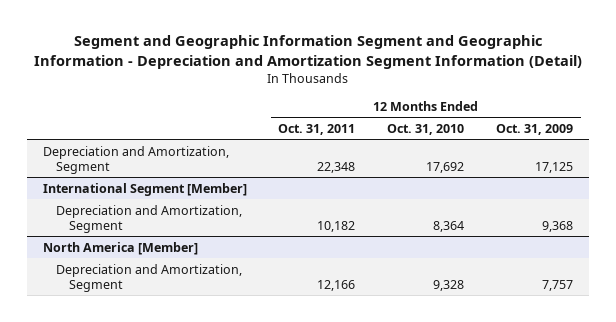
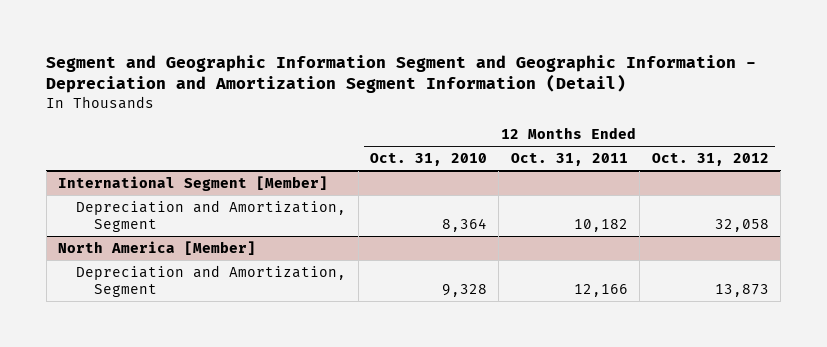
- | 12 Months Ended Oct. 31, 2011 | 12 Months Ended Oct. 31, 2010 | 12 Months Ended Oct. 31, 2009
+ | 12 Months Ended Oct. 31, 2010 | 12 Months Ended Oct. 31, 2011 | 12 Months Ended Oct. 31, 2012
- Depreciation and Amortization, Segment | 22,348 | 17,692 | 17,125

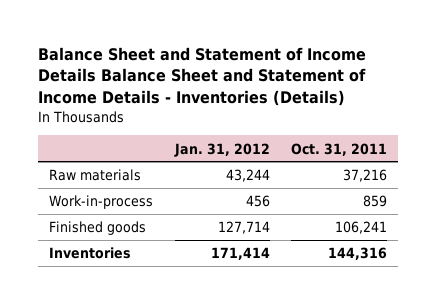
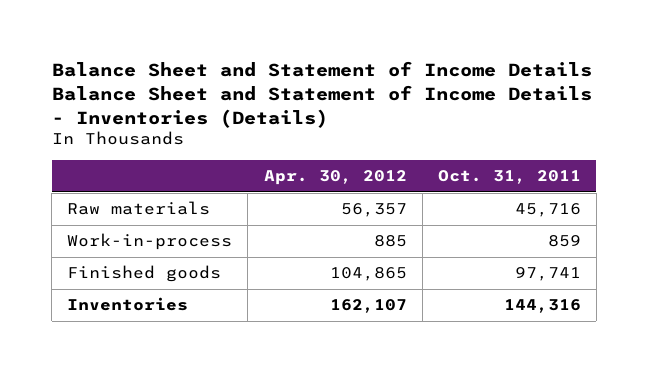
- | Jan. 31, 2012 | Oct. 31, 2011
+ | Apr. 30, 2012 | Oct. 31, 2011
- Raw materials | 43,244 | 37,216
+ Raw materials | 56,357 | 45,716
- Finished goods | 127,714 | 106,241
+ Finished goods | 104,865 | 97,741

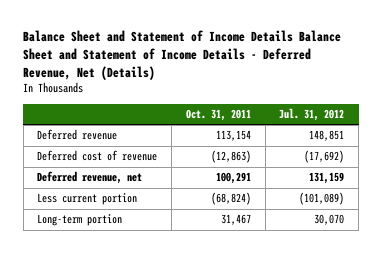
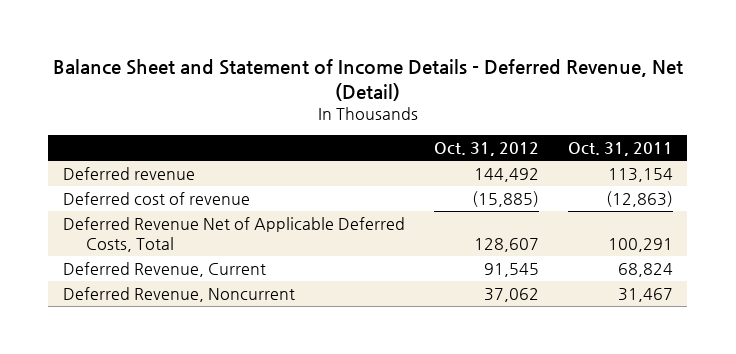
- Balance Sheet and Statement of Income Details Balance Sheet and Statement of Income Details - Deferred Revenue, Net (Details)
+ Balance Sheet and Statement of Income Details - Deferred Revenue, Net (Detail)
- | Oct. 31, 2011 | Jul. 31, 2012
+ | Oct. 31, 2012 | Oct. 31, 2011
- Deferred revenue, net | 100,291 | 131,159
- Less current portion | (68,824) | (101,089)
- Long-term portion | 31,467 | 30,070
+ Deferred Revenue Net of Applicable Deferred Costs, Total | 128,607 | 100,291
+ Deferred Revenue, Current | 91,545 | 68,824
+ Deferred Revenue, Noncurrent | 37,062 | 31,467

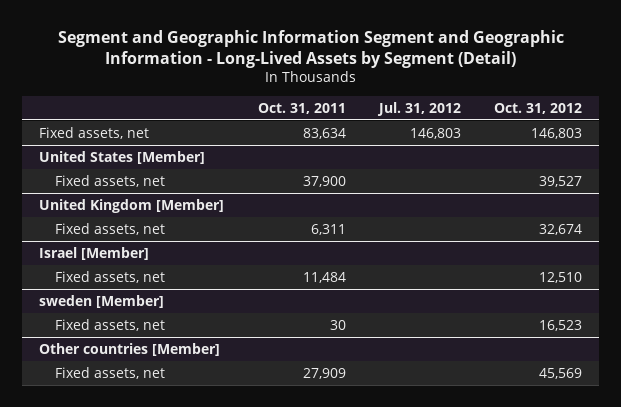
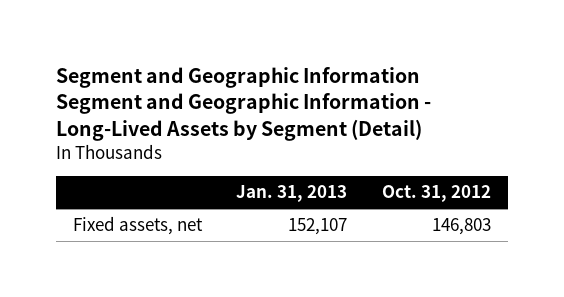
- | Oct. 31, 2011 | Jul. 31, 2012 | Oct. 31, 2012
+ | Jan. 31, 2013 | Oct. 31, 2012
- United States [Member]
- Fixed assets, net | 37,900 | | 39,527
- United Kingdom [Member]
- Fixed assets, net | 6,311 | | 32,674
- Israel [Member]
- Fixed assets, net | 11,484 | | 12,510
- sweden [Member]
- Fixed assets, net | 30 | | 16,523
- Other countries [Member]
- Fixed assets, net | 27,909 | | 45,569

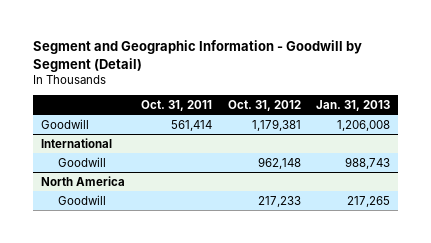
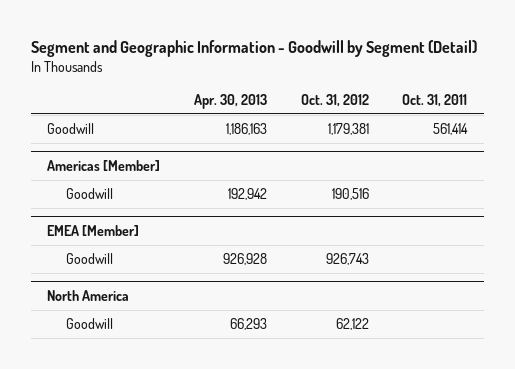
- | Oct. 31, 2011 | Oct. 31, 2012 | Jan. 31, 2013
+ | Apr. 30, 2013 | Oct. 31, 2012 | Oct. 31, 2011
- International
- Goodwill | | 962,148 | 988,743
+ Americas [Member]
+ Goodwill | 192,942 | 190,516 |
+ EMEA [Member]
+ Goodwill | 926,928 | 926,743 |
@ North America
- Goodwill | | 217,233 | 217,265
+ Goodwill | 66,293 | 62,122 |

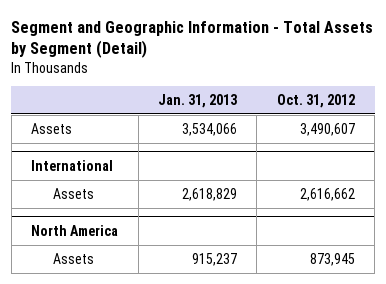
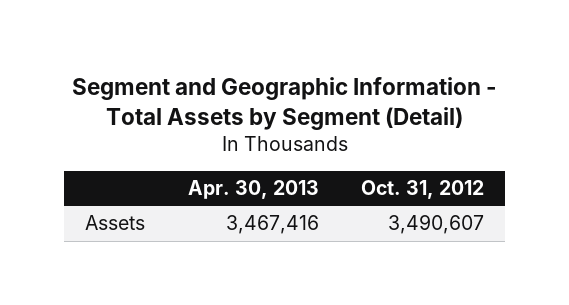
- | Jan. 31, 2013 | Oct. 31, 2012
+ | Apr. 30, 2013 | Oct. 31, 2012
- International
- Assets | 2,618,829 | 2,616,662
- North America
- Assets | 915,237 | 873,945

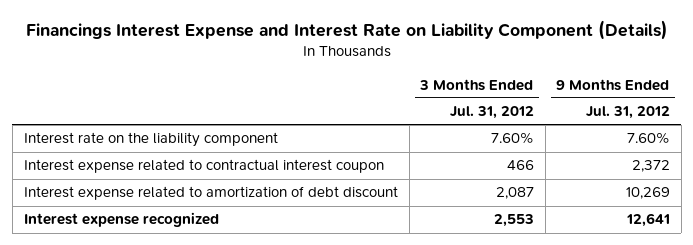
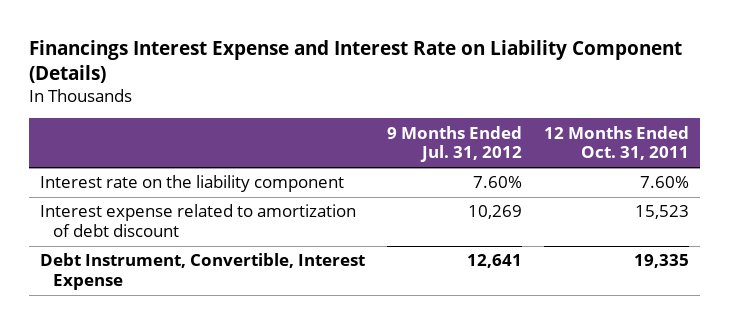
- | 3 Months Ended Jul. 31, 2012 | 9 Months Ended Jul. 31, 2012
+ | 9 Months Ended Jul. 31, 2012 | 12 Months Ended Oct. 31, 2011
- Interest expense related to contractual interest coupon | 466 | 2,372
- Interest expense recognized | 2,553 | 12,641
+ Debt Instrument, Convertible, Interest Expense | 12,641 | 19,335

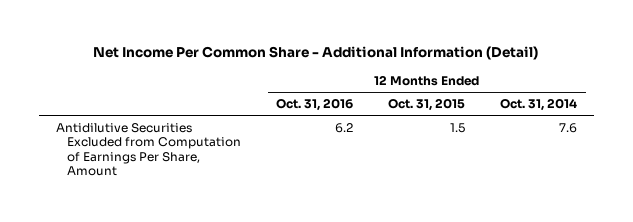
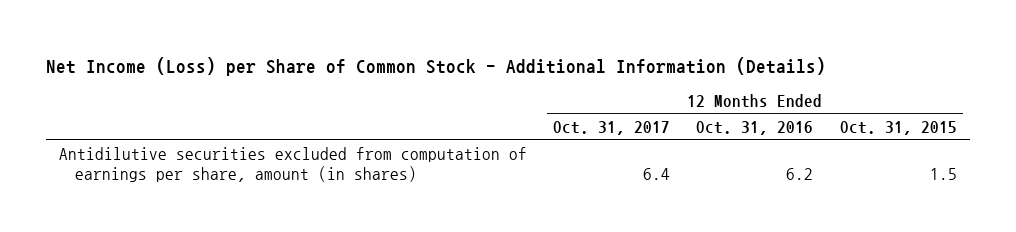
- Net Income Per Common Share - Additional Information (Detail)
+ Net Income (Loss) per Share of Common Stock - Additional Information (Details)
- | 12 Months Ended Oct. 31, 2016 | 12 Months Ended Oct. 31, 2015 | 12 Months Ended Oct. 31, 2014
+ | 12 Months Ended Oct. 31, 2017 | 12 Months Ended Oct. 31, 2016 | 12 Months Ended Oct. 31, 2015
- Antidilutive Securities Excluded from Computation of Earnings Per Share, Amount | 6.2 | 1.5 | 7.6
+ Antidilutive securities excluded from computation of earnings per share, amount (in shares) | 6.4 | 6.2 | 1.5

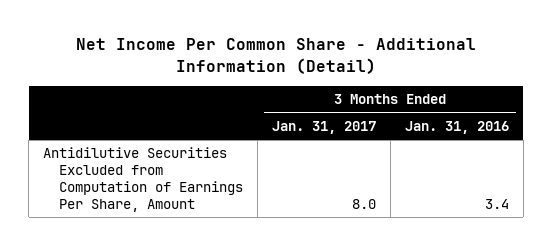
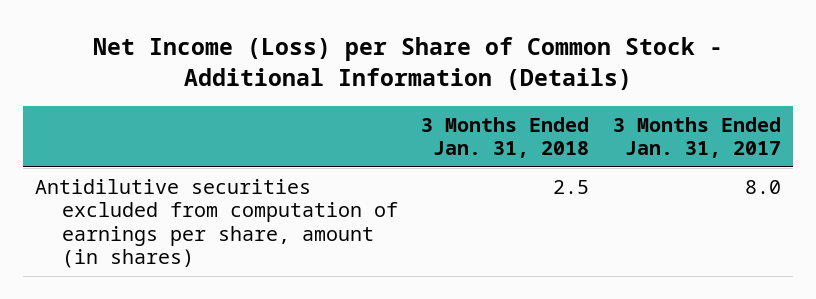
- Net Income Per Common Share - Additional Information (Detail)
+ Net Income (Loss) per Share of Common Stock - Additional Information (Details)
- | 3 Months Ended Jan. 31, 2017 | 3 Months Ended Jan. 31, 2016
+ | 3 Months Ended Jan. 31, 2018 | 3 Months Ended Jan. 31, 2017
- Antidilutive Securities Excluded from Computation of Earnings Per Share, Amount | 8.0 | 3.4
+ Antidilutive securities excluded from computation of earnings per share, amount (in shares) | 2.5 | 8.0

